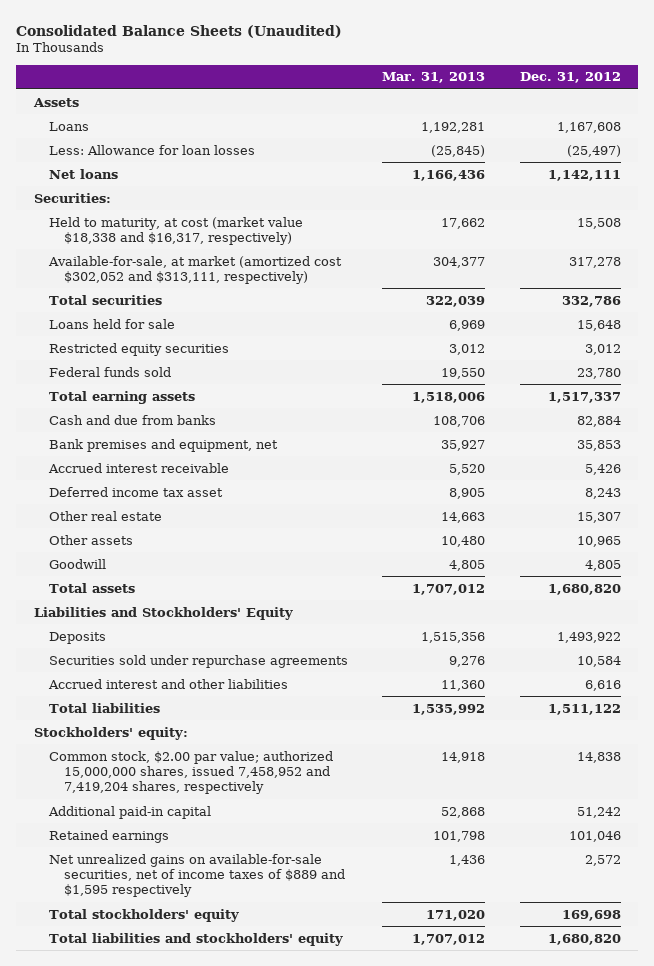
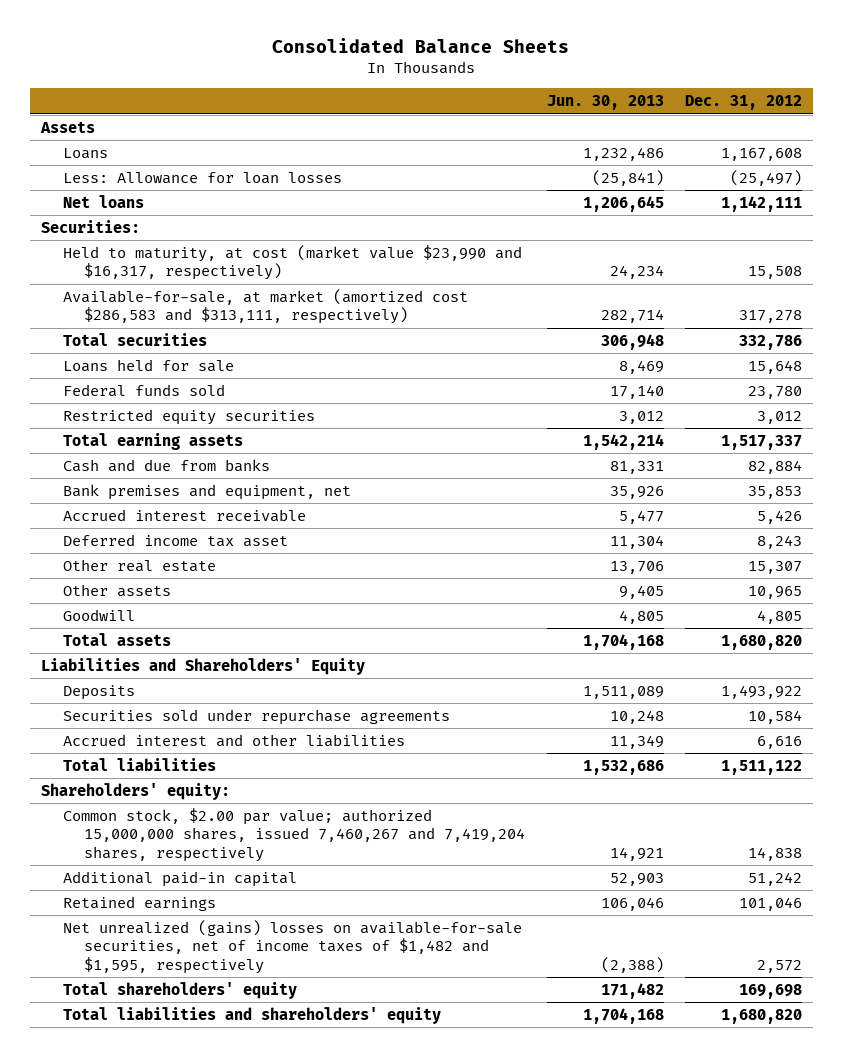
- Consolidated Balance Sheets (Unaudited)
+ Consolidated Balance Sheets
- | Mar. 31, 2013 | Dec. 31, 2012
+ | Jun. 30, 2013 | Dec. 31, 2012
- Held to maturity, at cost (market value $18,338 and $16,317, respectively) | 17,662 | 15,508
- Available-for-sale, at market (amortized cost $302,052 and $313,111, respectively) | 304,377 | 317,278
+ Held to maturity, at cost (market value $23,990 and $16,317, respectively) | 24,234 | 15,508
+ Available-for-sale, at market (amortized cost $286,583 and $313,111, respectively) | 282,714 | 317,278
moved down: Restricted equity securities | 3,012 | 3,012
- Liabilities and Stockholders' Equity
+ Liabilities and Shareholders' Equity
- Stockholders' equity:
- Common stock, $2.00 par value; authorized 15,000,000 shares, issued 7,458,952 and 7,419,204 shares, respectively | 14,918 | 14,838
+ Shareholders' equity:
+ Common stock, $2.00 par value; authorized 15,000,000 shares, issued 7,460,267 and 7,419,204 shares, respectively | 14,921 | 14,838
- Net unrealized gains on available-for-sale securities, net of income taxes of $889 and $1,595 respectively | 1,436 | 2,572
- Total stockholders' equity | 171,020 | 169,698
- Total liabilities and stockholders' equity | 1,707,012 | 1,680,820
+ Net unrealized (gains) losses on available-for-sale securities, net of income taxes of $1,482 and $1,595, respectively | (2,388) | 2,572
+ Total shareholders' equity | 171,482 | 169,698
+ Total liabilities and shareholders' equity | 1,704,168 | 1,680,820

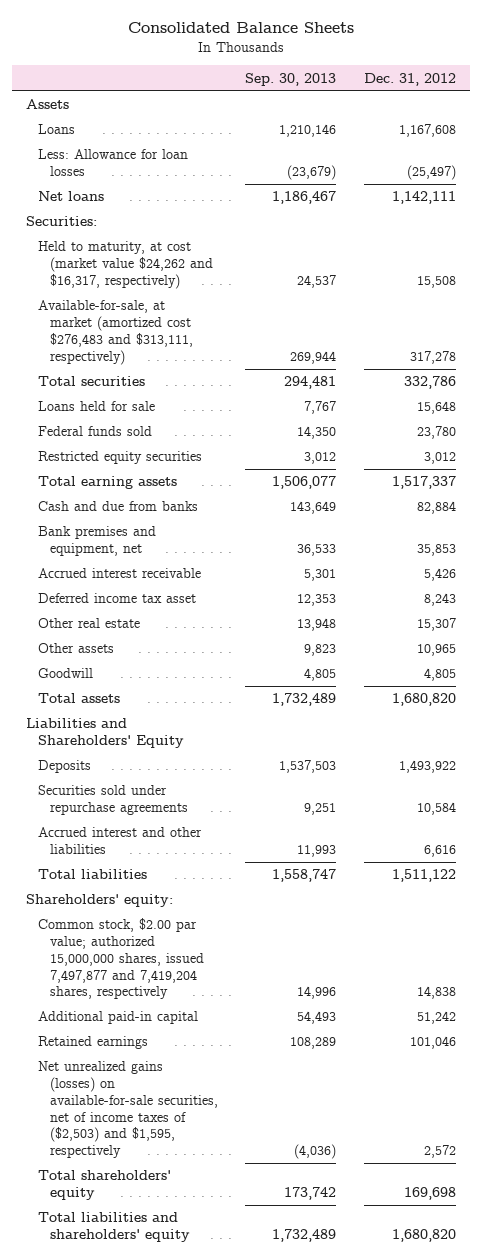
- | Jun. 30, 2013 | Dec. 31, 2012
+ | Sep. 30, 2013 | Dec. 31, 2012
- Held to maturity, at cost (market value $23,990 and $16,317, respectively) | 24,234 | 15,508
- Available-for-sale, at market (amortized cost $286,583 and $313,111, respectively) | 282,714 | 317,278
+ Held to maturity, at cost (market value $24,262 and $16,317, respectively) | 24,537 | 15,508
+ Available-for-sale, at market (amortized cost $276,483 and $313,111, respectively) | 269,944 | 317,278
- Common stock, $2.00 par value; authorized 15,000,000 shares, issued 7,460,267 and 7,419,204 shares, respectively | 14,921 | 14,838
+ Common stock, $2.00 par value; authorized 15,000,000 shares, issued 7,497,877 and 7,419,204 shares, respectively | 14,996 | 14,838
- Net unrealized (gains) losses on available-for-sale securities, net of income taxes of $1,482 and $1,595, respectively | (2,388) | 2,572
+ Net unrealized gains (losses) on available-for-sale securities, net of income taxes of ($2,503) and $1,595, respectively | (4,036) | 2,572

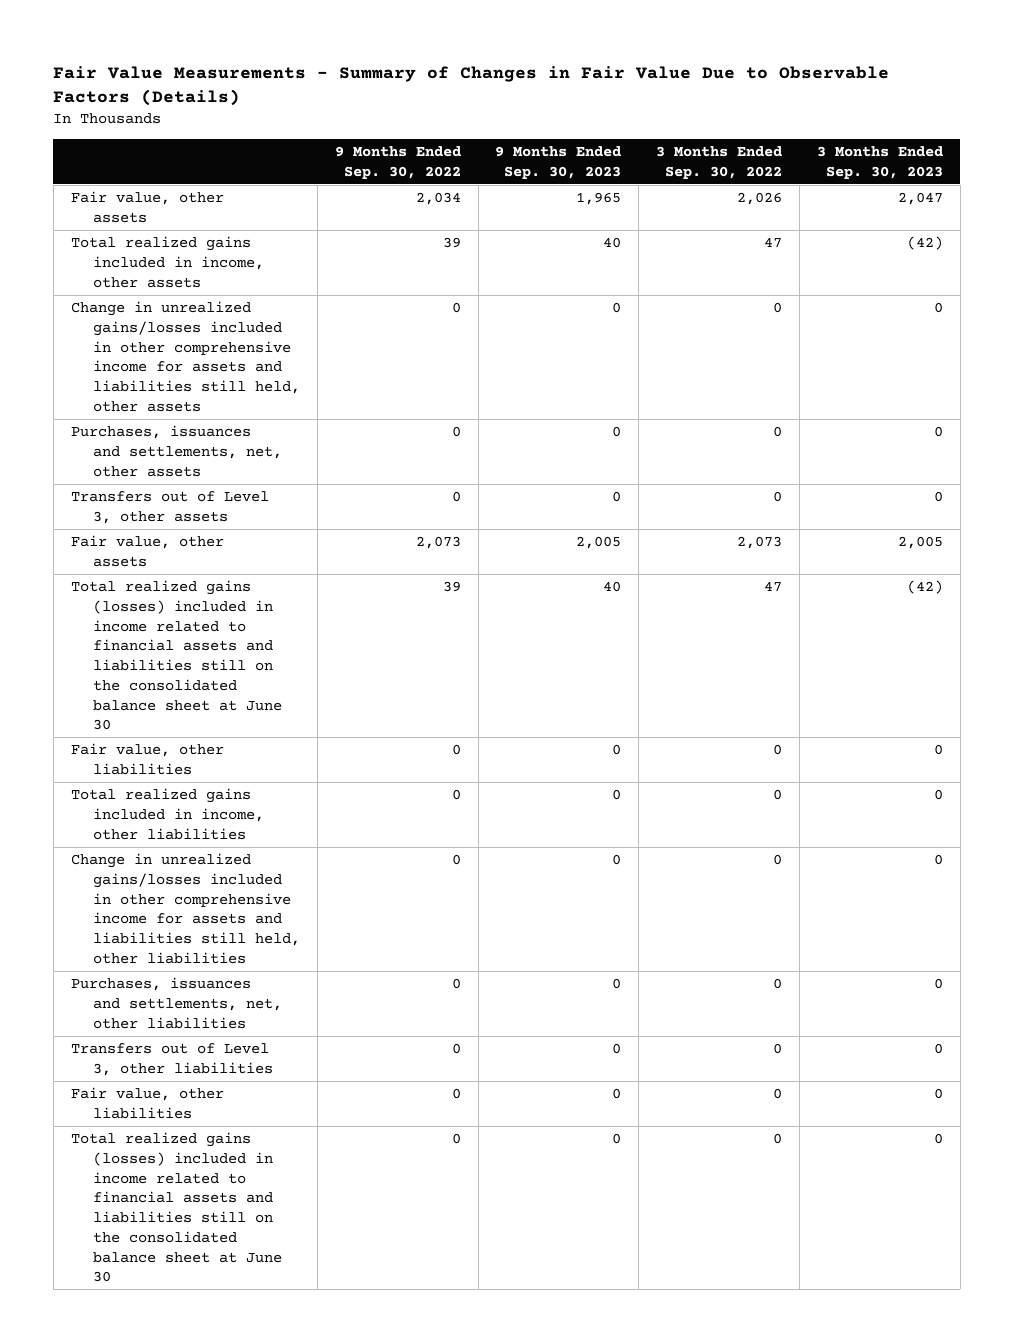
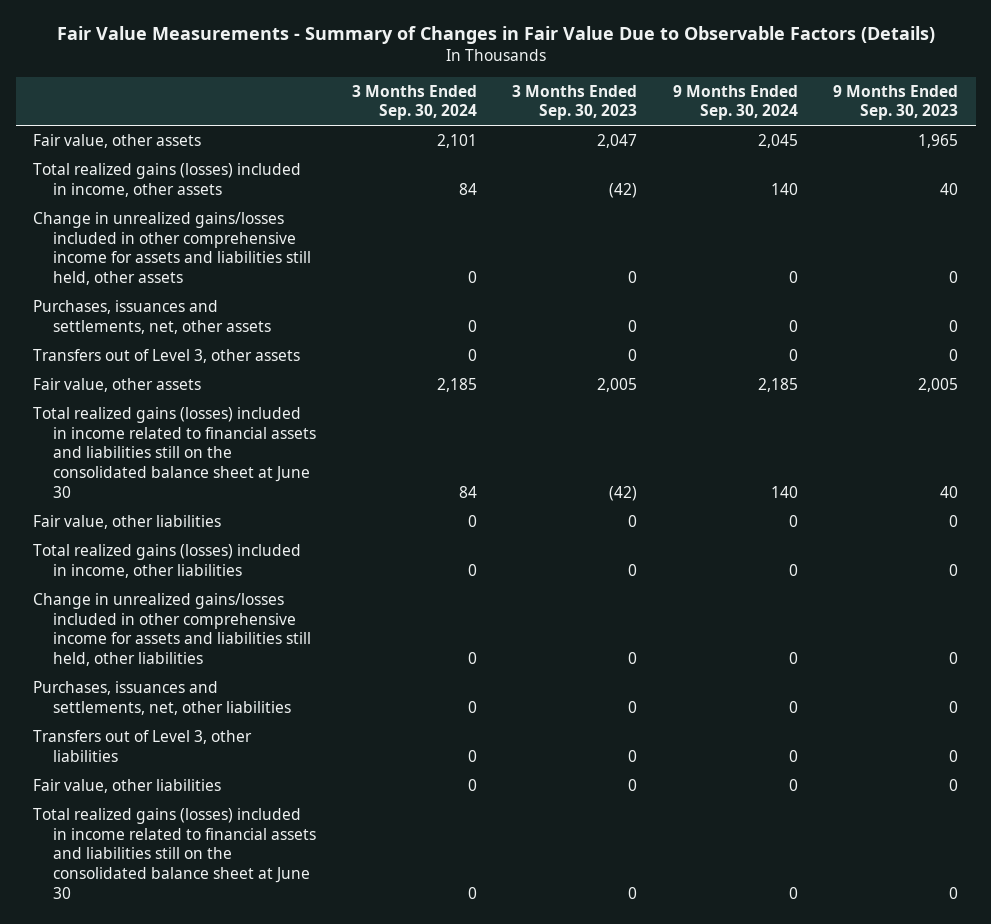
- | 9 Months Ended Sep. 30, 2022 | 9 Months Ended Sep. 30, 2023 | 3 Months Ended Sep. 30, 2022 | 3 Months Ended Sep. 30, 2023
+ | 3 Months Ended Sep. 30, 2024 | 3 Months Ended Sep. 30, 2023 | 9 Months Ended Sep. 30, 2024 | 9 Months Ended Sep. 30, 2023
- Total realized gains included in income, other assets | 39 | 40 | 47 | (42)
+ Total realized gains (losses) included in income, other assets | 84 | (42) | 140 | 40
- Total realized gains included in income, other liabilities | 0 | 0 | 0 | 0
+ Total realized gains (losses) included in income, other liabilities | 0 | 0 | 0 | 0

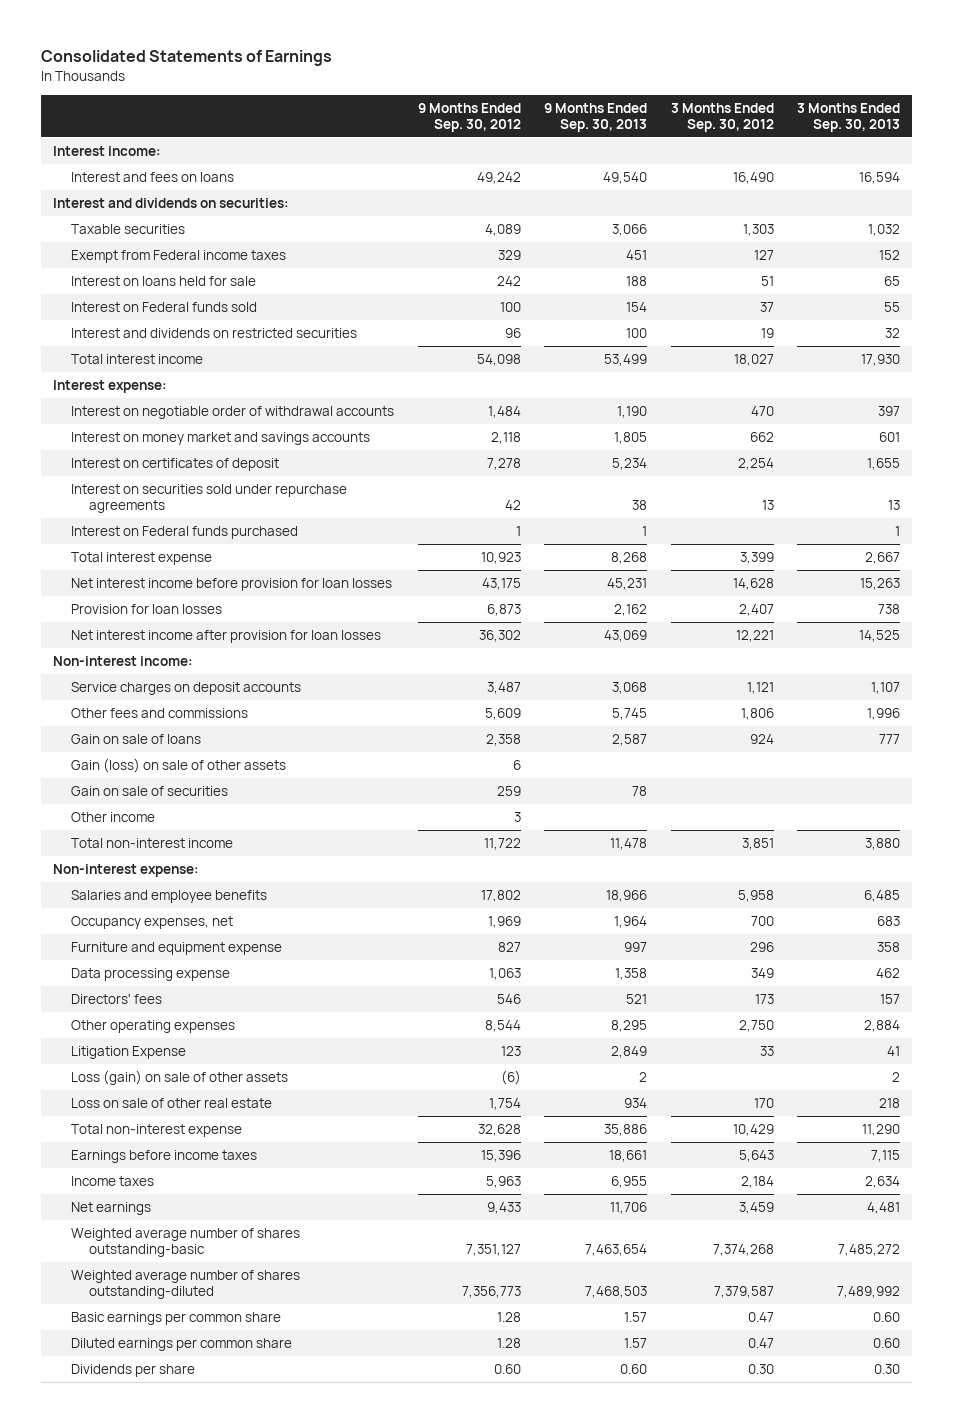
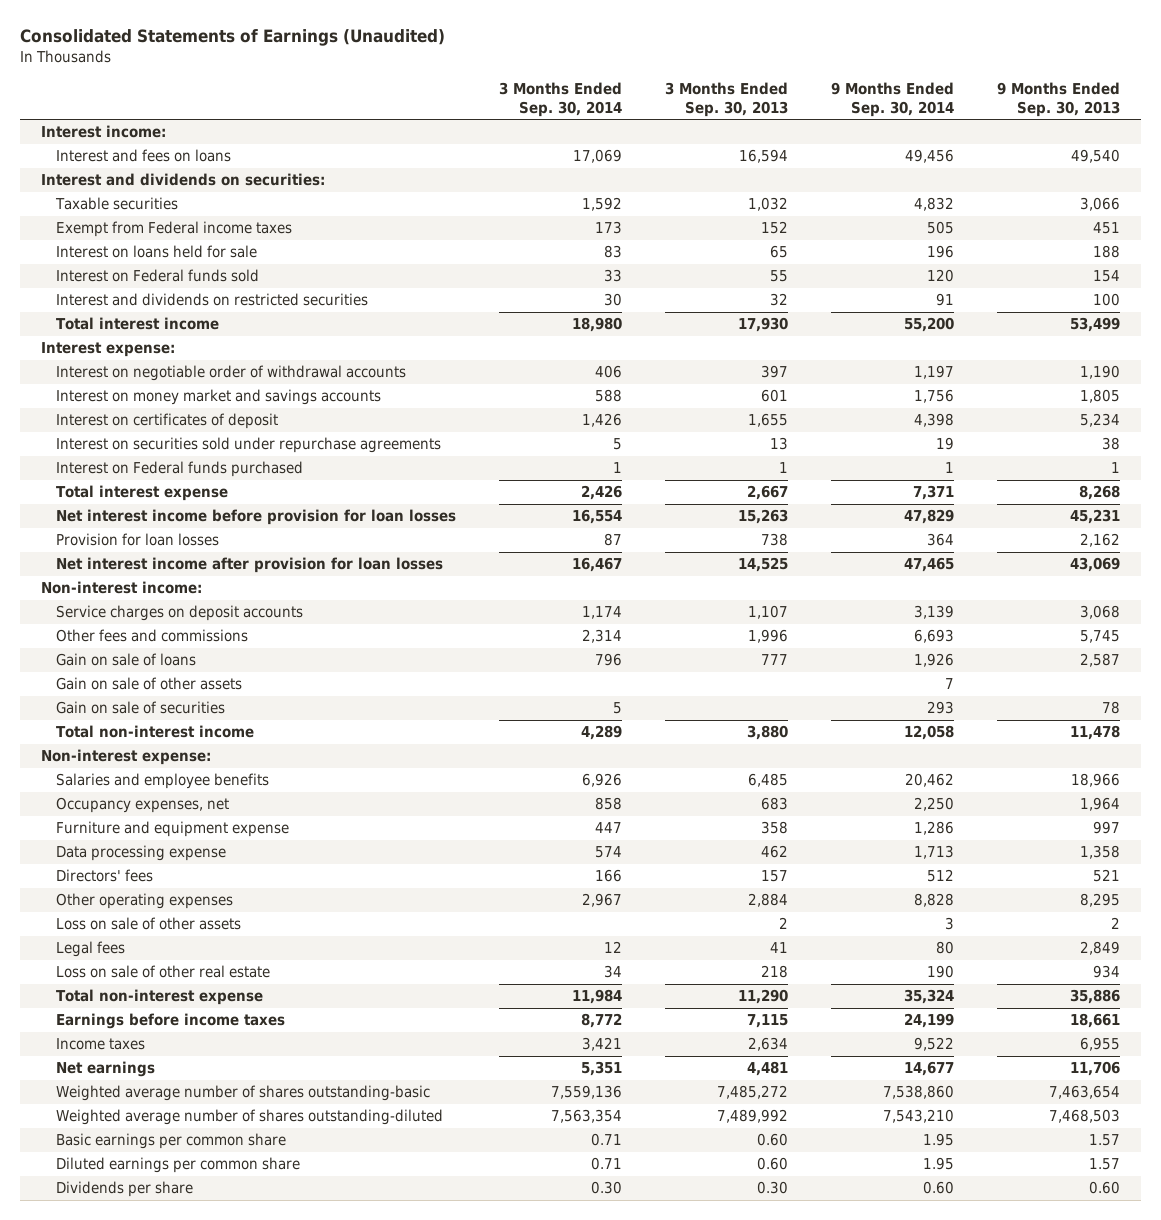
- Consolidated Statements of Earnings
+ Consolidated Statements of Earnings (Unaudited)
- | 9 Months Ended Sep. 30, 2012 | 9 Months Ended Sep. 30, 2013 | 3 Months Ended Sep. 30, 2012 | 3 Months Ended Sep. 30, 2013
+ | 3 Months Ended Sep. 30, 2014 | 3 Months Ended Sep. 30, 2013 | 9 Months Ended Sep. 30, 2014 | 9 Months Ended Sep. 30, 2013
- Gain (loss) on sale of other assets | 6 | | |
+ Gain on sale of other assets | | | 7 |
- Other income | 3 | | |
- Litigation Expense | 123 | 2,849 | 33 | 41
- Loss (gain) on sale of other assets | (6) | 2 | | 2
+ Loss on sale of other assets | | 2 | 3 | 2
+ Legal fees | 12 | 41 | 80 | 2,849

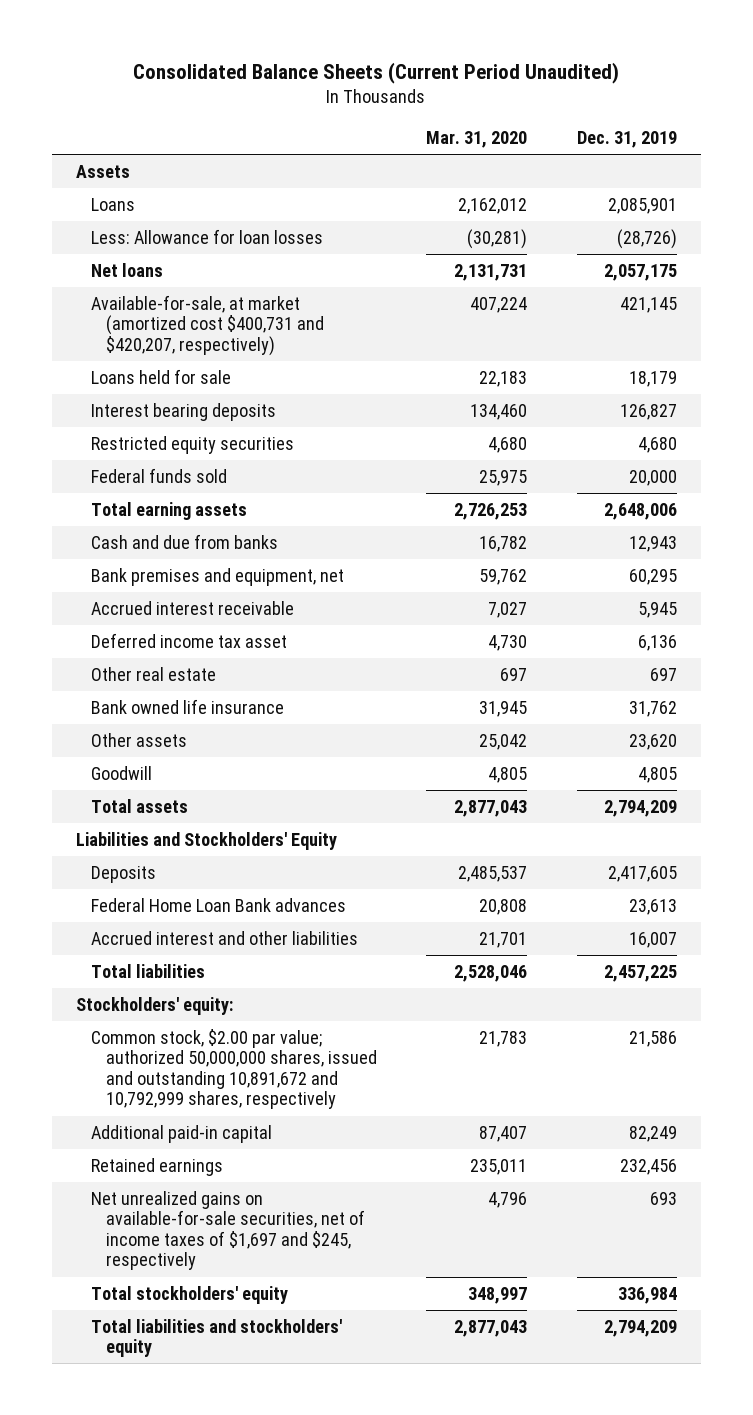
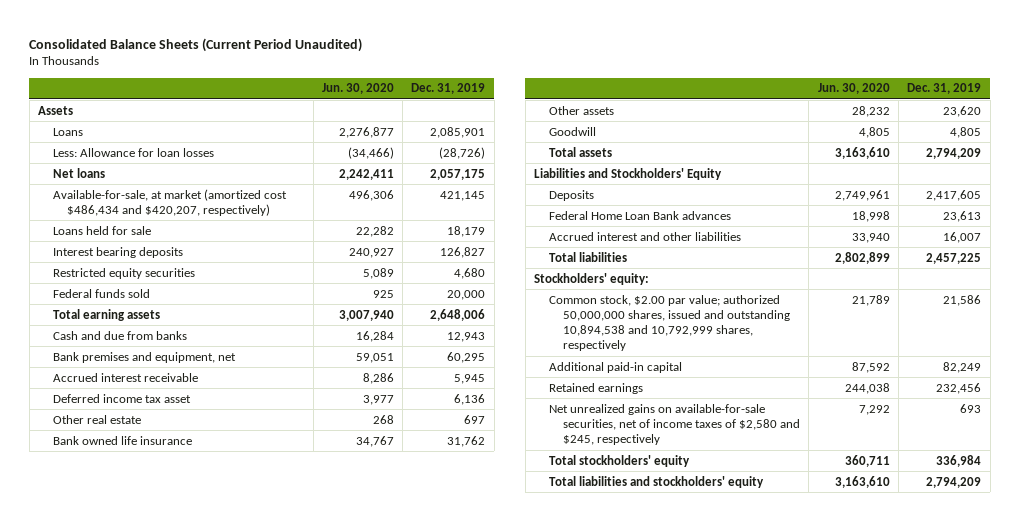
- | Mar. 31, 2020 | Dec. 31, 2019
+ | Jun. 30, 2020 | Dec. 31, 2019
- Available-for-sale, at market (amortized cost $400,731 and $420,207, respectively) | 407,224 | 421,145
+ Available-for-sale, at market (amortized cost $486,434 and $420,207, respectively) | 496,306 | 421,145
- Common stock, $2.00 par value; authorized 50,000,000 shares, issued and outstanding 10,891,672 and 10,792,999 shares, respectively | 21,783 | 21,586
+ Common stock, $2.00 par value; authorized 50,000,000 shares, issued and outstanding 10,894,538 and 10,792,999 shares, respectively | 21,789 | 21,586
- Net unrealized gains on available-for-sale securities, net of income taxes of $1,697 and $245, respectively | 4,796 | 693
+ Net unrealized gains on available-for-sale securities, net of income taxes of $2,580 and $245, respectively | 7,292 | 693

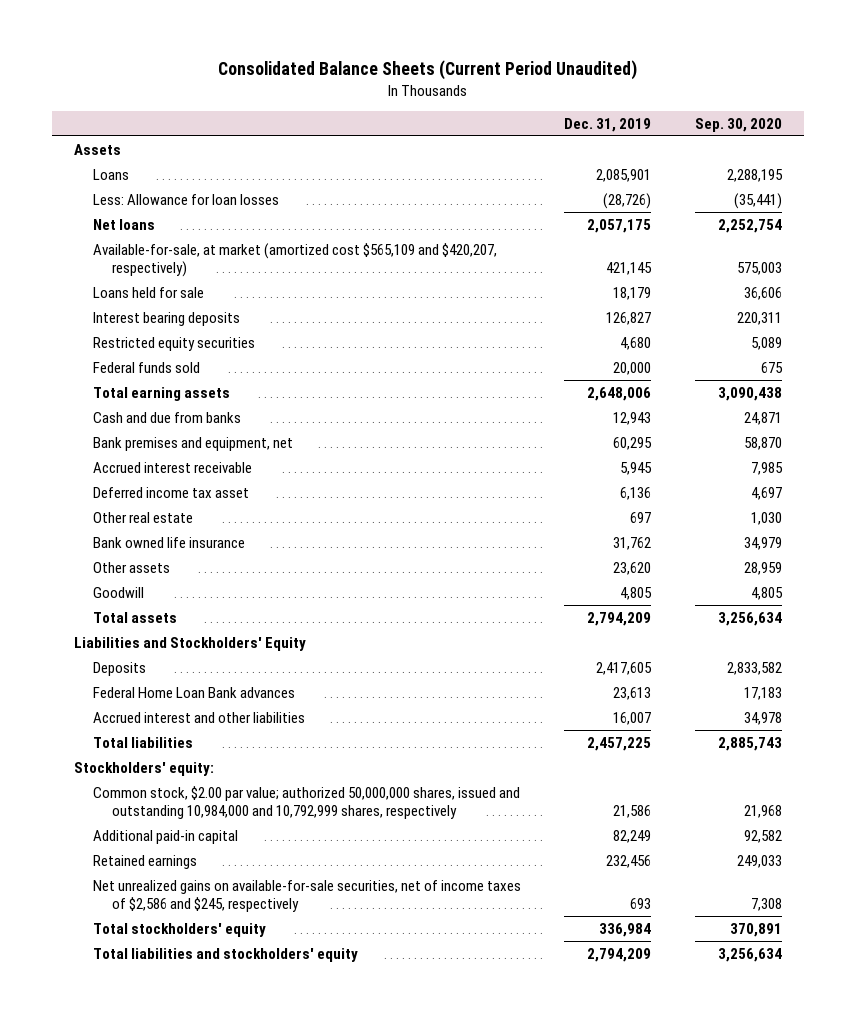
- | Jun. 30, 2020 | Dec. 31, 2019
+ | Dec. 31, 2019 | Sep. 30, 2020
- Available-for-sale, at market (amortized cost $486,434 and $420,207, respectively) | 496,306 | 421,145
+ Available-for-sale, at market (amortized cost $565,109 and $420,207, respectively) | 421,145 | 575,003
- Common stock, $2.00 par value; authorized 50,000,000 shares, issued and outstanding 10,894,538 and 10,792,999 shares, respectively | 21,789 | 21,586
+ Common stock, $2.00 par value; authorized 50,000,000 shares, issued and outstanding 10,984,000 and 10,792,999 shares, respectively | 21,586 | 21,968
- Net unrealized gains on available-for-sale securities, net of income taxes of $2,580 and $245, respectively | 7,292 | 693
+ Net unrealized gains on available-for-sale securities, net of income taxes of $2,586 and $245, respectively | 693 | 7,308

